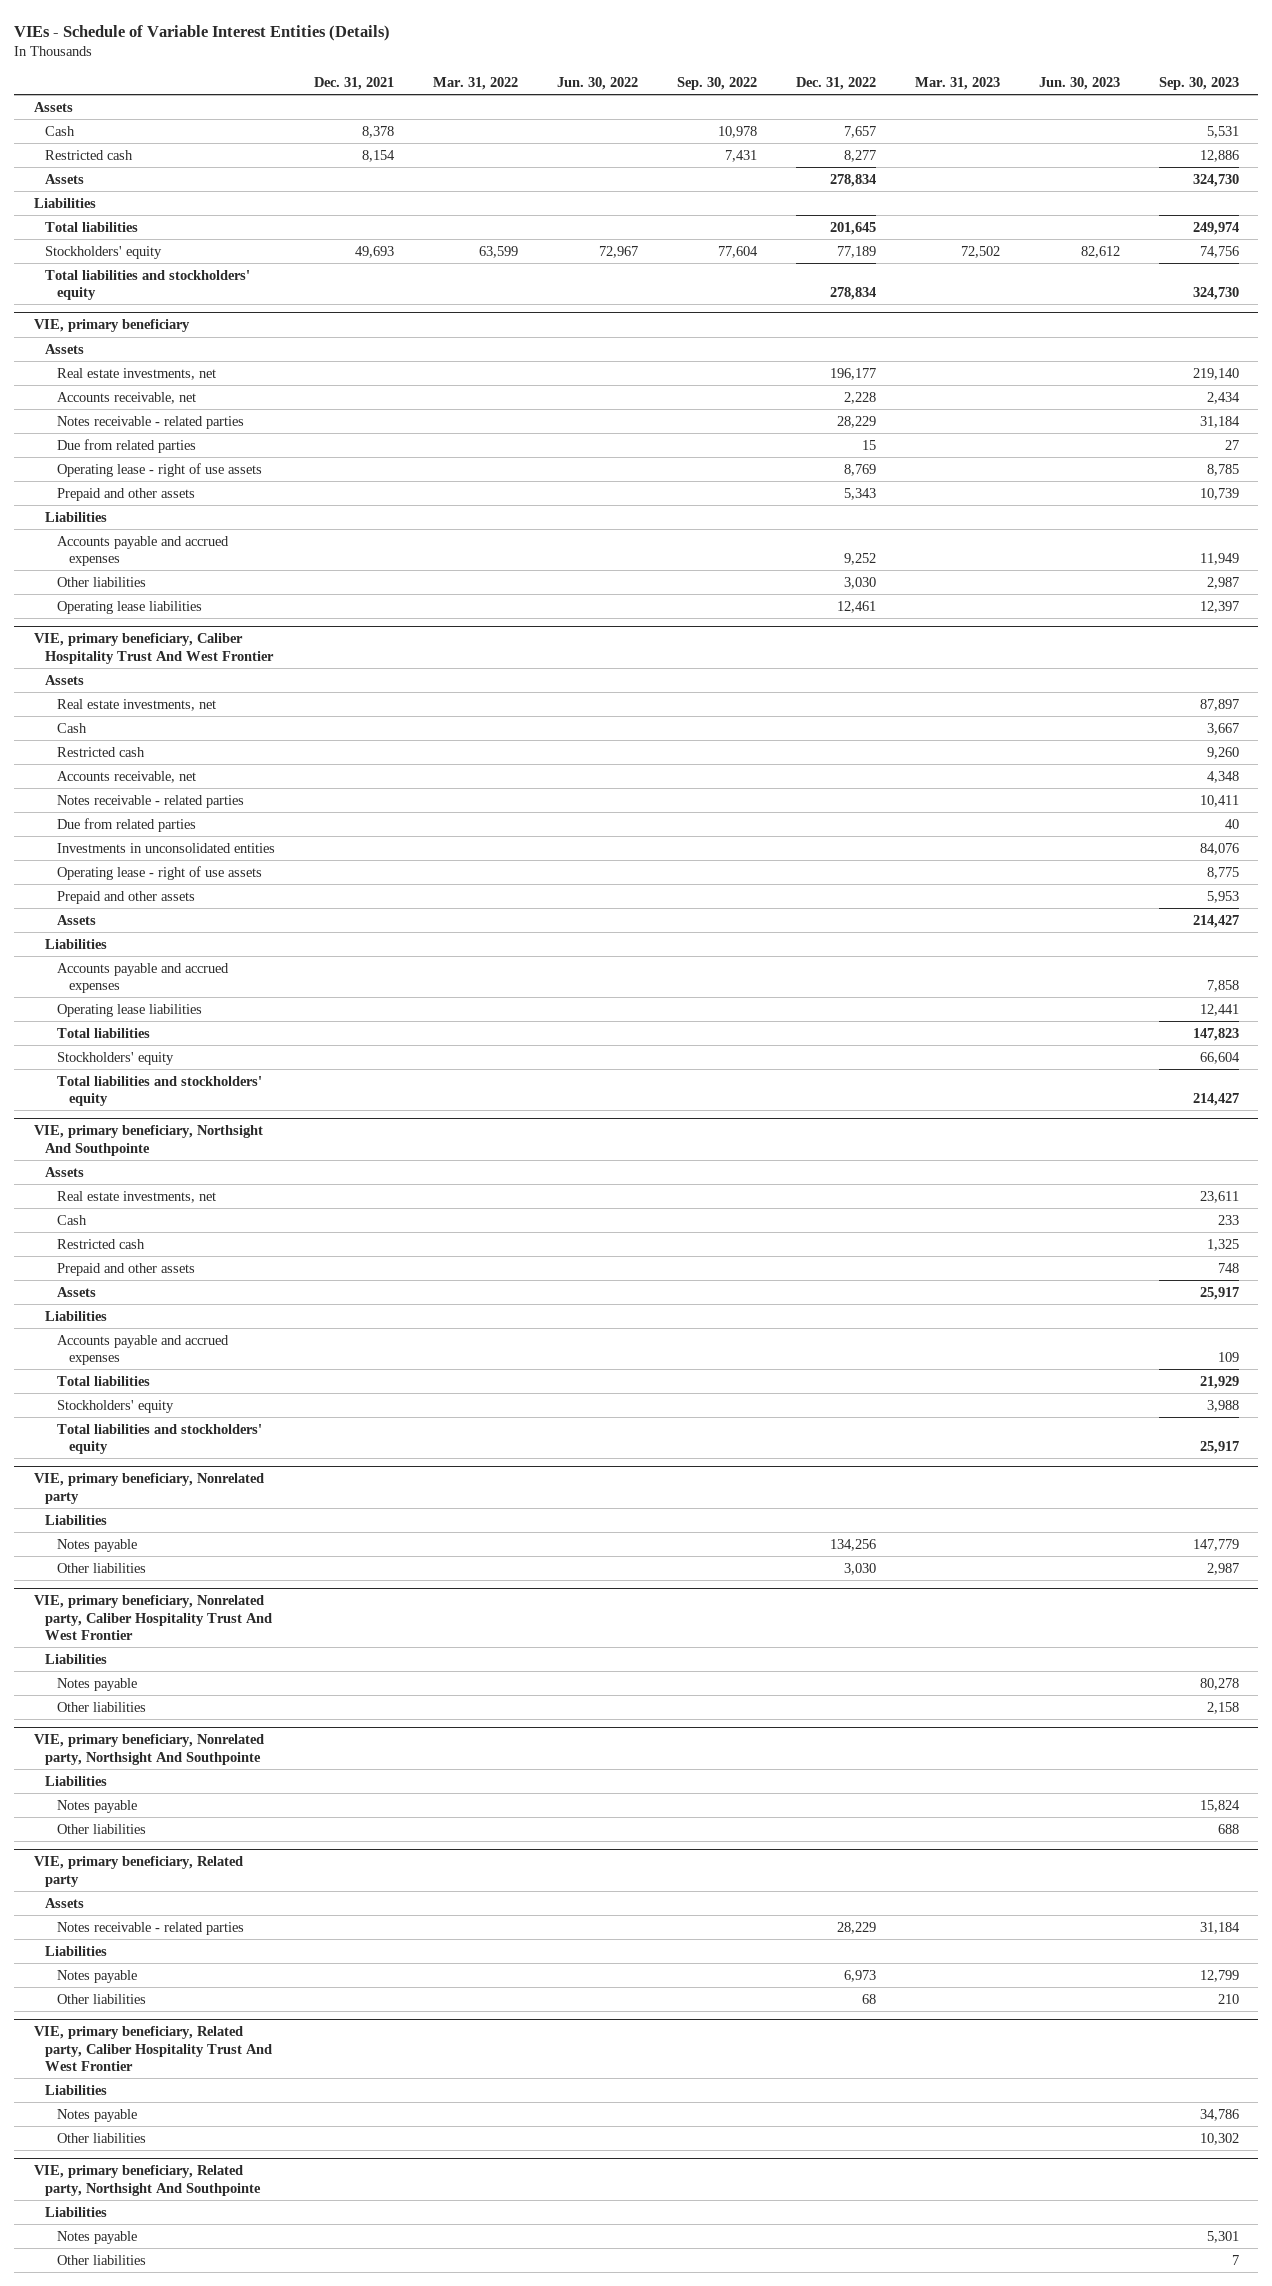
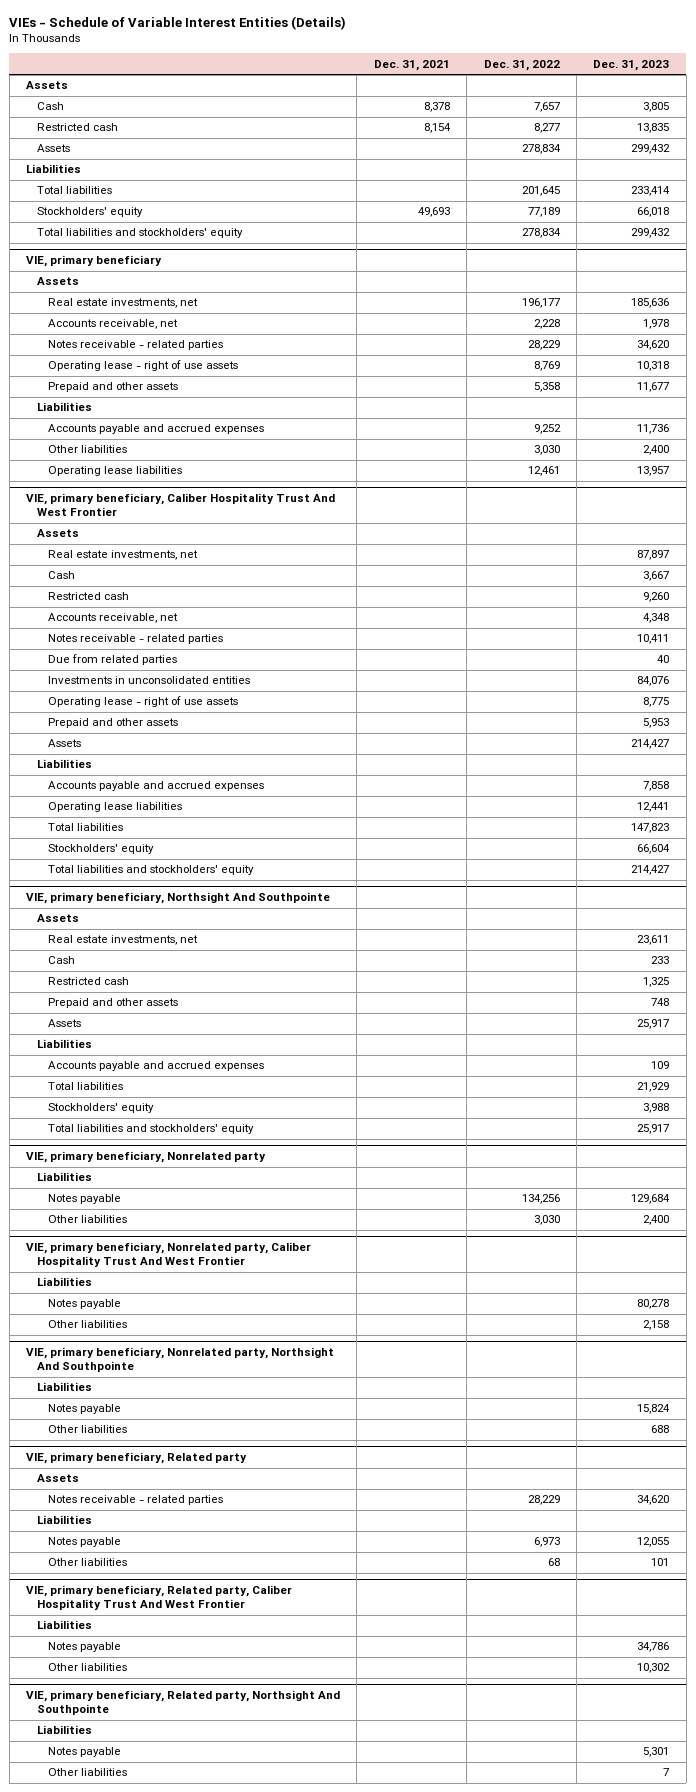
- | Dec. 31, 2021 | Mar. 31, 2022 | Jun. 30, 2022 | Sep. 30, 2022 | Dec. 31, 2022 | Mar. 31, 2023 | Jun. 30, 2023 | Sep. 30, 2023
+ | Dec. 31, 2021 | Dec. 31, 2022 | Dec. 31, 2023
@ VIE, primary beneficiary
- Due from related parties | | | | | 15 | | | 27
- Prepaid and other assets | | | | | 5,343 | | | 10,739
+ Prepaid and other assets | | 5,358 | 11,677

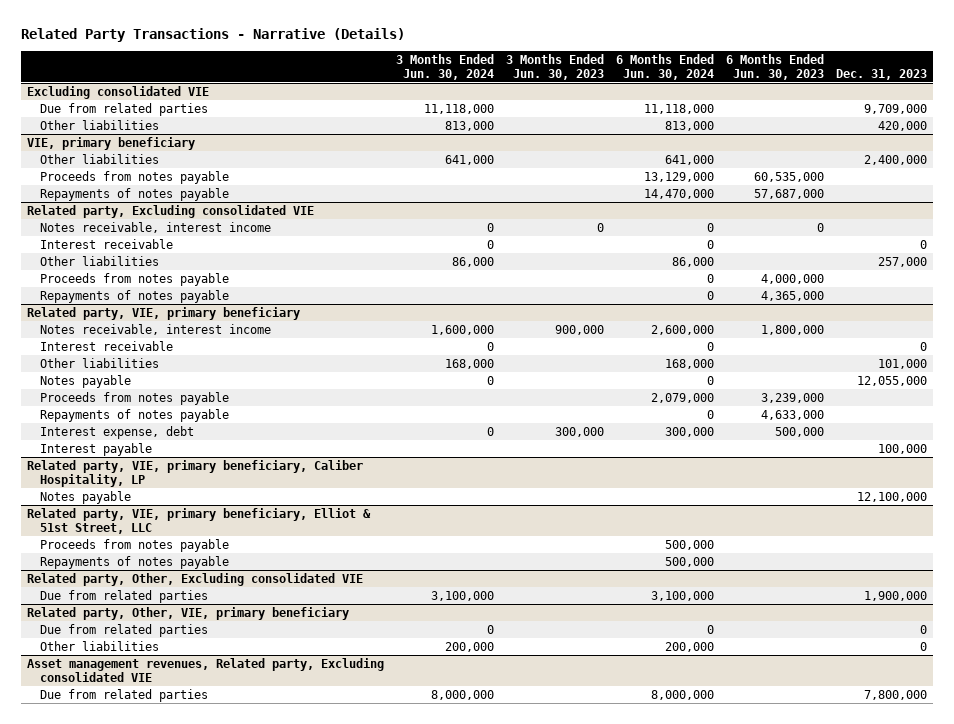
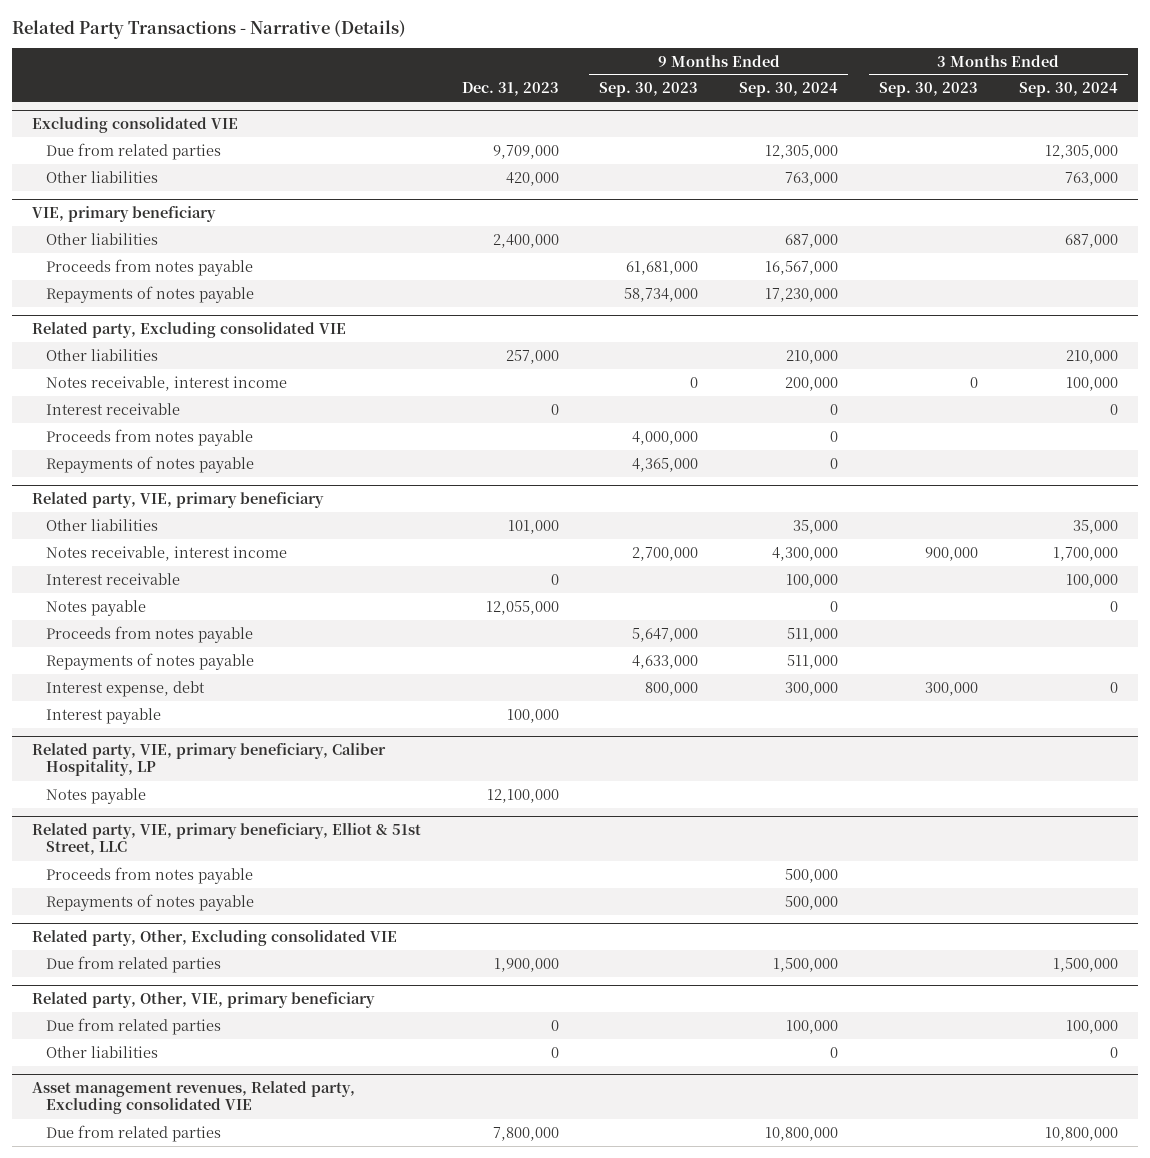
- | 3 Months Ended Jun. 30, 2024 | 3 Months Ended Jun. 30, 2023 | 6 Months Ended Jun. 30, 2024 | 6 Months Ended Jun. 30, 2023 | Dec. 31, 2023
+ | Dec. 31, 2023 | 9 Months Ended Sep. 30, 2023 | 9 Months Ended Sep. 30, 2024 | 3 Months Ended Sep. 30, 2023 | 3 Months Ended Sep. 30, 2024
@ Related party, Excluding consolidated VIE
moved up: Other liabilities | 257,000 | | 210,000 | | 210,000
@ Related party, VIE, primary beneficiary
moved up: Other liabilities | 101,000 | | 35,000 | | 35,000

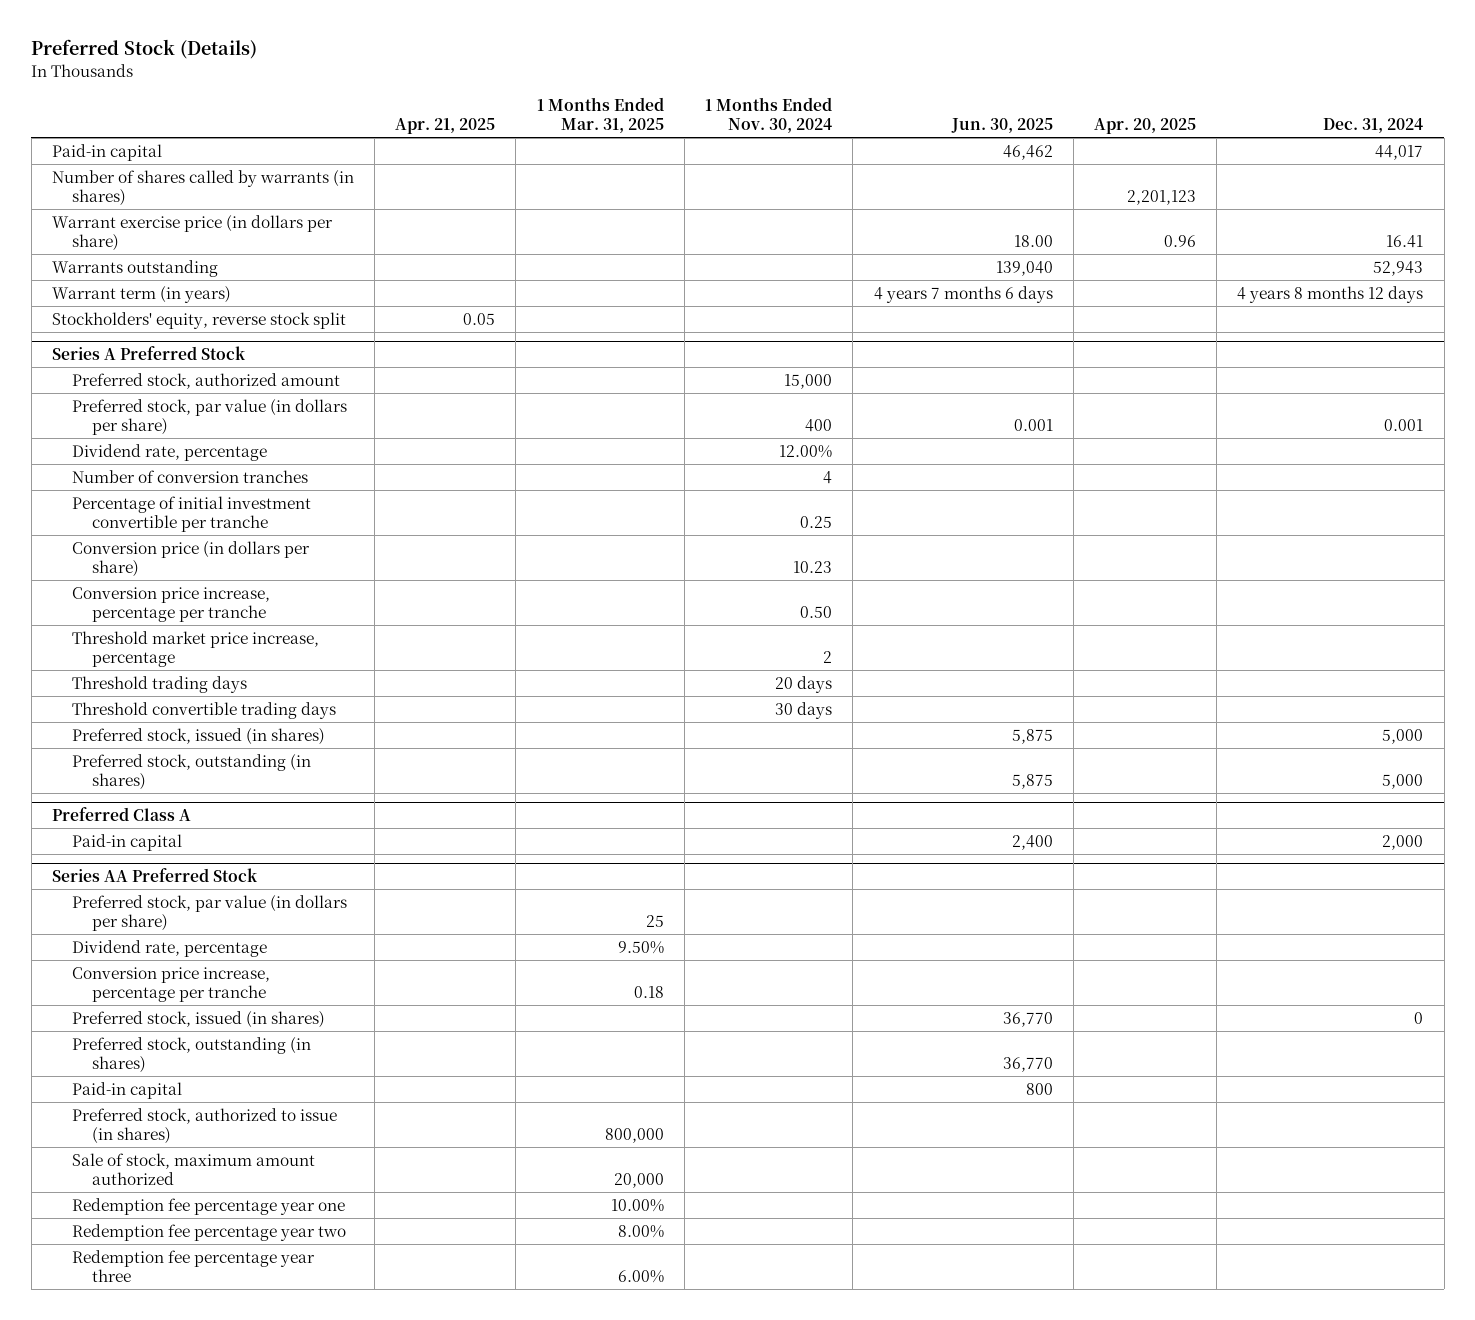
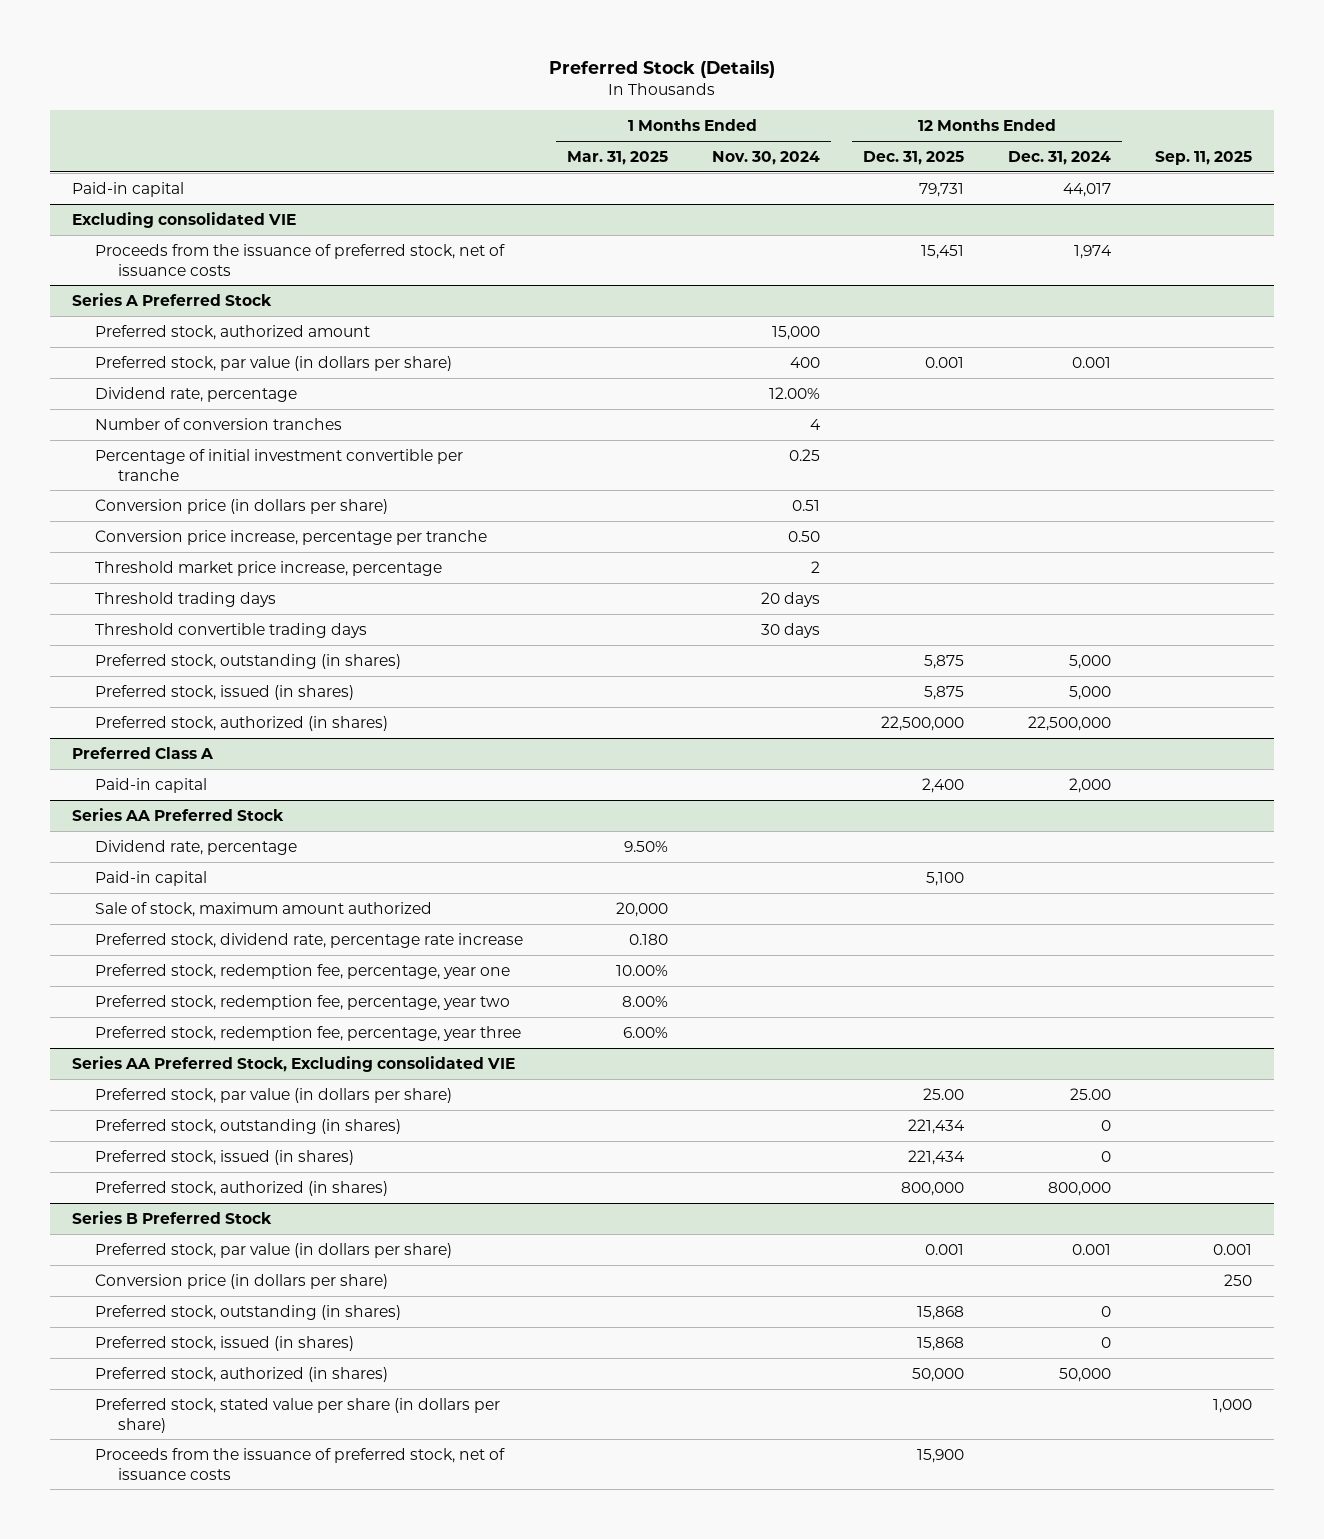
- | Apr. 21, 2025 | 1 Months Ended Mar. 31, 2025 | 1 Months Ended Nov. 30, 2024 | Jun. 30, 2025 | Apr. 20, 2025 | Dec. 31, 2024
+ | 1 Months Ended Mar. 31, 2025 | 1 Months Ended Nov. 30, 2024 | 12 Months Ended Dec. 31, 2025 | 12 Months Ended Dec. 31, 2024 | Sep. 11, 2025
- Number of shares called by warrants (in shares) | | | | | 2,201,123 |
- Warrant exercise price (in dollars per share) | | | | 18.00 | 0.96 | 16.41
- Warrants outstanding | | | | 139,040 | | 52,943
- Warrant term (in years) | | | | 4 years 7 months 6 days | | 4 years 8 months 12 days
- Stockholders' equity, reverse stock split | 0.05 | | | | |
+ Excluding consolidated VIE
+ Proceeds from the issuance of preferred stock, net of issuance costs | | | 15,451 | 1,974 |
@ Series A Preferred Stock
- Conversion price (in dollars per share) | | | 10.23 | | |
+ Conversion price (in dollars per share) | | 0.51 | | |
moved down: Preferred stock, issued (in shares) | | | 5,875 | 5,000 |
+ Preferred stock, authorized (in shares) | | | 22,500,000 | 22,500,000 |
@ Series AA Preferred Stock
- Preferred stock, par value (in dollars per share) | | 25 | | | |
- Conversion price increase, percentage per tranche | | 0.18 | | | |
- Preferred stock, issued (in shares) | | | | 36,770 | | 0
- Preferred stock, outstanding (in shares) | | | | 36,770 | |
- Preferred stock, authorized to issue (in shares) | | 800,000 | | | |
- Redemption fee percentage year one | | 10.00% | | | |
- Redemption fee percentage year two | | 8.00% | | | |
- Redemption fee percentage year three | | 6.00% | | | |
+ Preferred stock, dividend rate, percentage rate increase | 0.180 | | | |
+ Preferred stock, redemption fee, percentage, year one | 10.00% | | | |
+ Preferred stock, redemption fee, percentage, year two | 8.00% | | | |
+ Preferred stock, redemption fee, percentage, year three | 6.00% | | | |
+ Series AA Preferred Stock, Excluding consolidated VIE
+ Preferred stock, par value (in dollars per share) | | | 25.00 | 25.00 |
+ Preferred stock, outstanding (in shares) | | | 221,434 | 0 |
+ Preferred stock, issued (in shares) | | | 221,434 | 0 |
+ Preferred stock, authorized (in shares) | | | 800,000 | 800,000 |
+ Series B Preferred Stock
+ Preferred stock, par value (in dollars per share) | | | 0.001 | 0.001 | 0.001
+ Conversion price (in dollars per share) | | | | | 250
+ Preferred stock, outstanding (in shares) | | | 15,868 | 0 |
+ Preferred stock, issued (in shares) | | | 15,868 | 0 |
+ Preferred stock, authorized (in shares) | | | 50,000 | 50,000 |
+ Preferred stock, stated value per share (in dollars per share) | | | | | 1,000
+ Proceeds from the issuance of preferred stock, net of issuance costs | | | 15,900 | |

